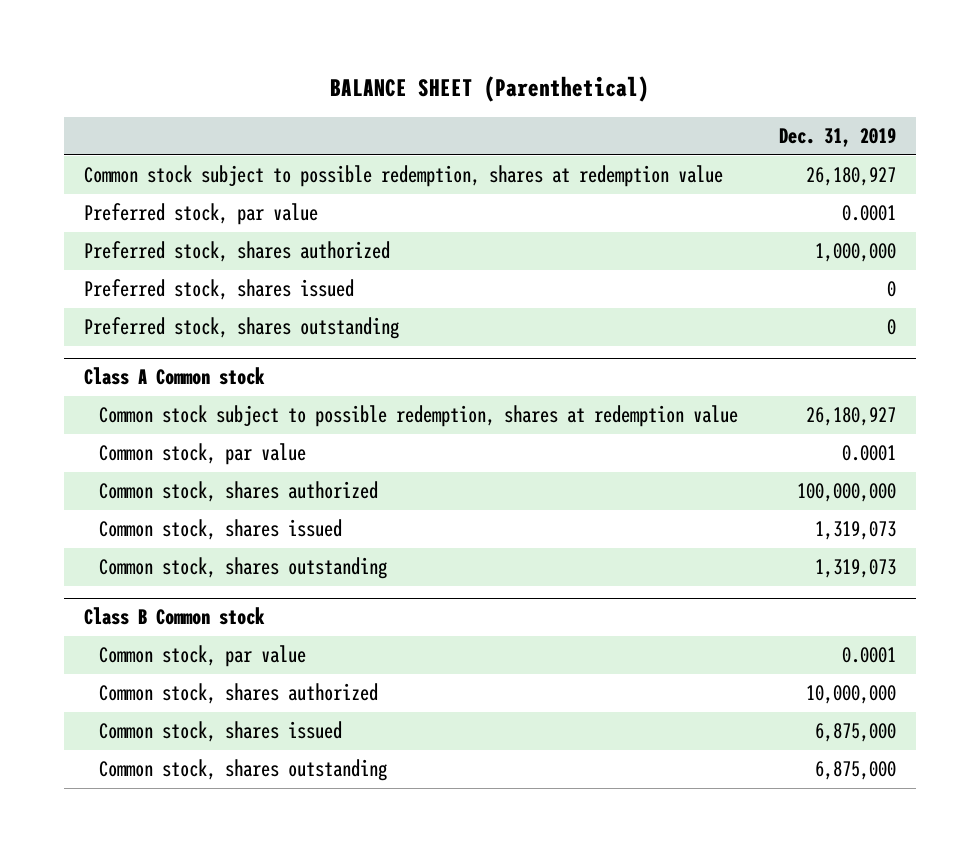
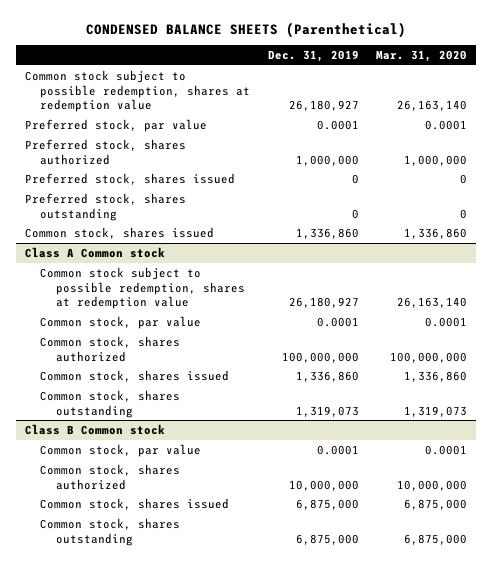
- BALANCE SHEET (Parenthetical)
+ CONDENSED BALANCE SHEETS (Parenthetical)
- | Dec. 31, 2019
+ | Dec. 31, 2019 | Mar. 31, 2020
+ Common stock, shares issued | 1,336,860 | 1,336,860
@ Class A Common stock
- Common stock, shares issued | 1,319,073
+ Common stock, shares issued | 1,336,860 | 1,336,860

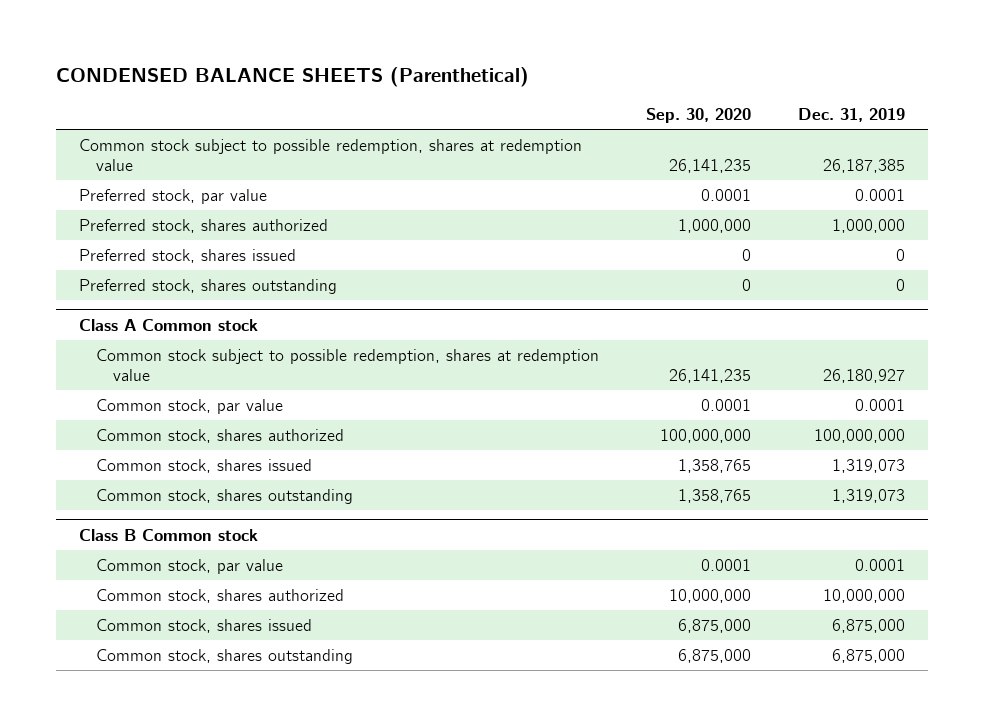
- | Dec. 31, 2019 | Mar. 31, 2020
+ | Sep. 30, 2020 | Dec. 31, 2019
- Common stock subject to possible redemption, shares at redemption value | 26,180,927 | 26,163,140
+ Common stock subject to possible redemption, shares at redemption value | 26,141,235 | 26,187,385
- Common stock, shares issued | 1,336,860 | 1,336,860
@ Class A Common stock
- Common stock, shares issued | 1,336,860 | 1,336,860
+ Common stock, shares issued | 1,358,765 | 1,319,073

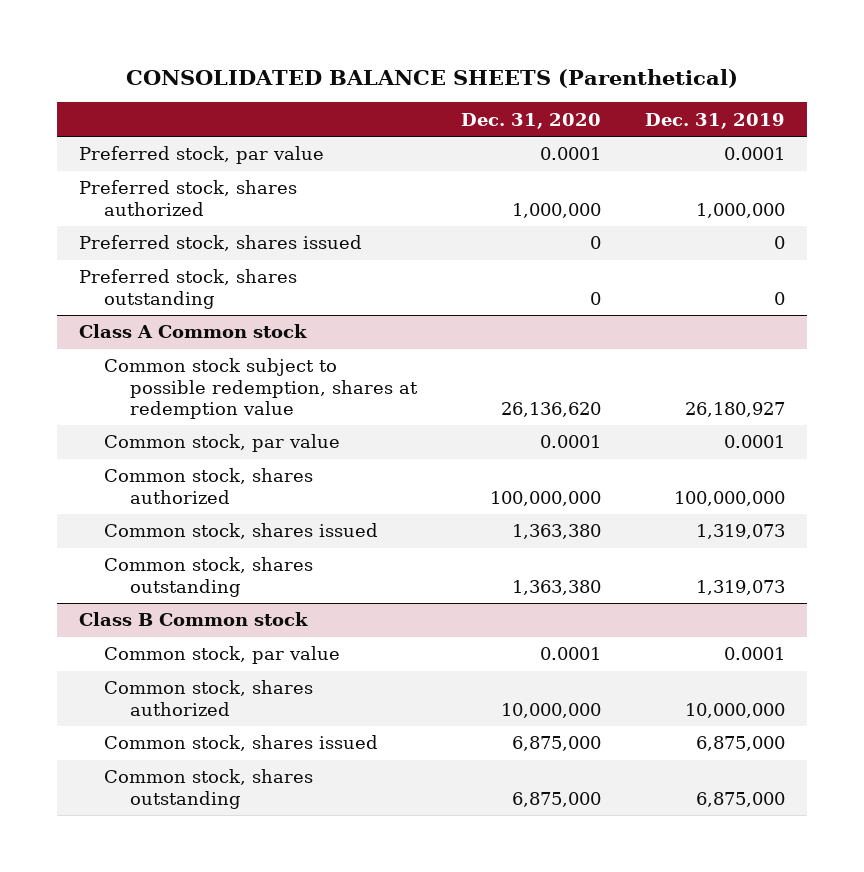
- CONDENSED BALANCE SHEETS (Parenthetical)
+ CONSOLIDATED BALANCE SHEETS (Parenthetical)
- | Sep. 30, 2020 | Dec. 31, 2019
+ | Dec. 31, 2020 | Dec. 31, 2019
- Common stock subject to possible redemption, shares at redemption value | 26,141,235 | 26,187,385

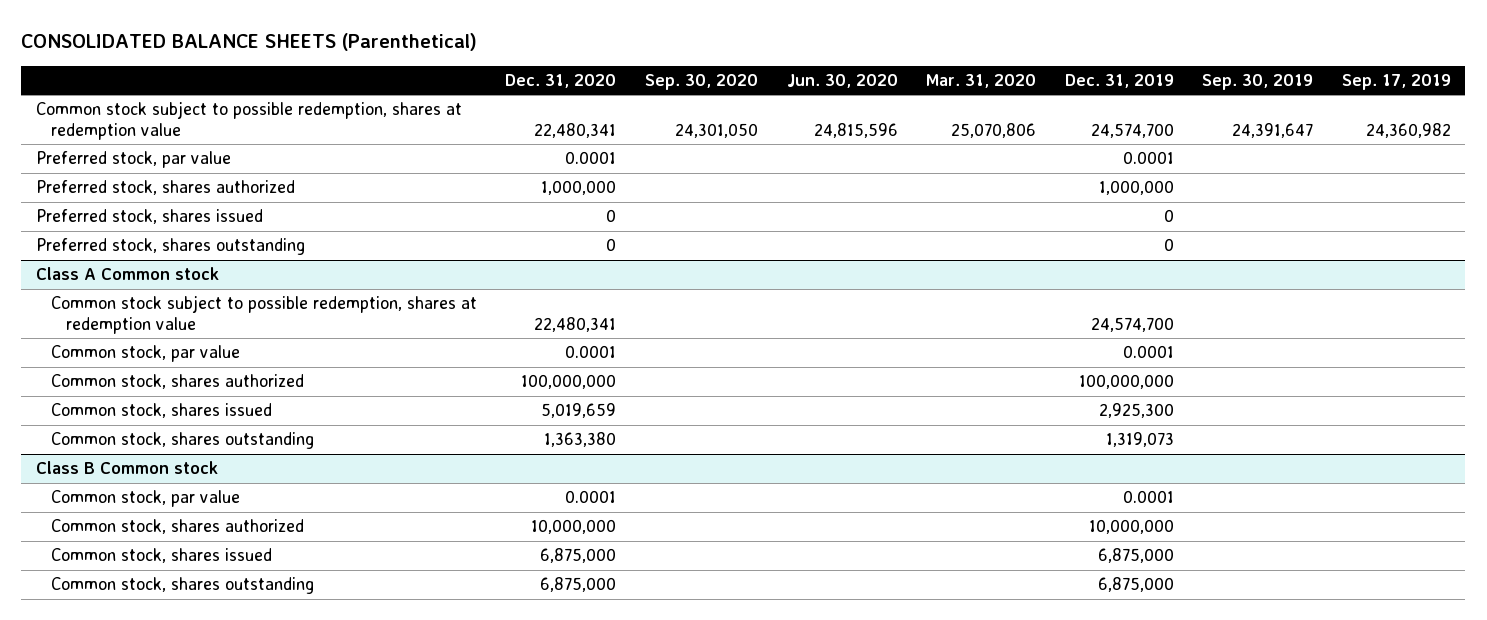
- | Dec. 31, 2020 | Dec. 31, 2019
+ | Dec. 31, 2020 | Sep. 30, 2020 | Jun. 30, 2020 | Mar. 31, 2020 | Dec. 31, 2019 | Sep. 30, 2019 | Sep. 17, 2019
+ Common stock subject to possible redemption, shares at redemption value | 22,480,341 | 24,301,050 | 24,815,596 | 25,070,806 | 24,574,700 | 24,391,647 | 24,360,982
@ Class A Common stock
- Common stock subject to possible redemption, shares at redemption value | 26,136,620 | 26,180,927
+ Common stock subject to possible redemption, shares at redemption value | 22,480,341 | | | | 24,574,700 | |
- Common stock, shares issued | 1,363,380 | 1,319,073
+ Common stock, shares issued | 5,019,659 | | | | 2,925,300 | |

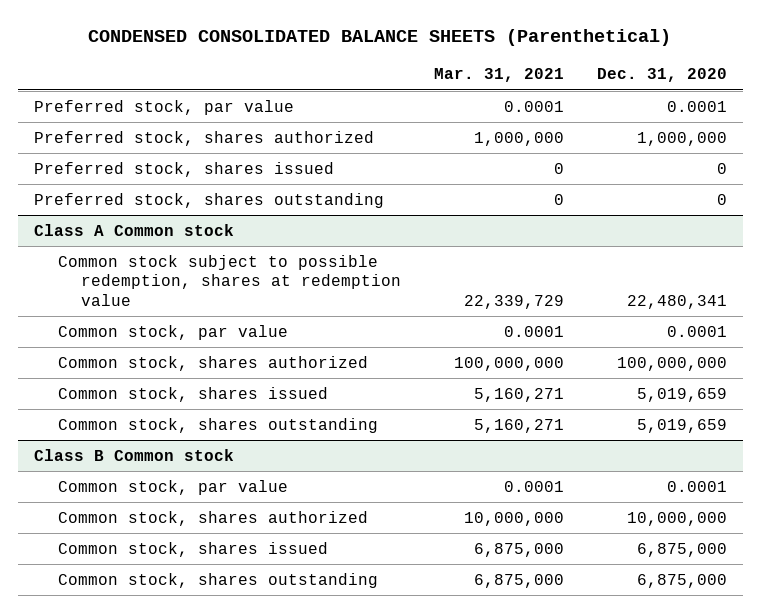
- CONSOLIDATED BALANCE SHEETS (Parenthetical)
+ CONDENSED CONSOLIDATED BALANCE SHEETS (Parenthetical)
- | Dec. 31, 2020 | Sep. 30, 2020 | Jun. 30, 2020 | Mar. 31, 2020 | Dec. 31, 2019 | Sep. 30, 2019 | Sep. 17, 2019
+ | Mar. 31, 2021 | Dec. 31, 2020
- Common stock subject to possible redemption, shares at redemption value | 22,480,341 | 24,301,050 | 24,815,596 | 25,070,806 | 24,574,700 | 24,391,647 | 24,360,982
@ Class A Common stock
- Common stock, shares outstanding | 1,363,380 | | | | 1,319,073 | |
+ Common stock, shares outstanding | 5,160,271 | 5,019,659

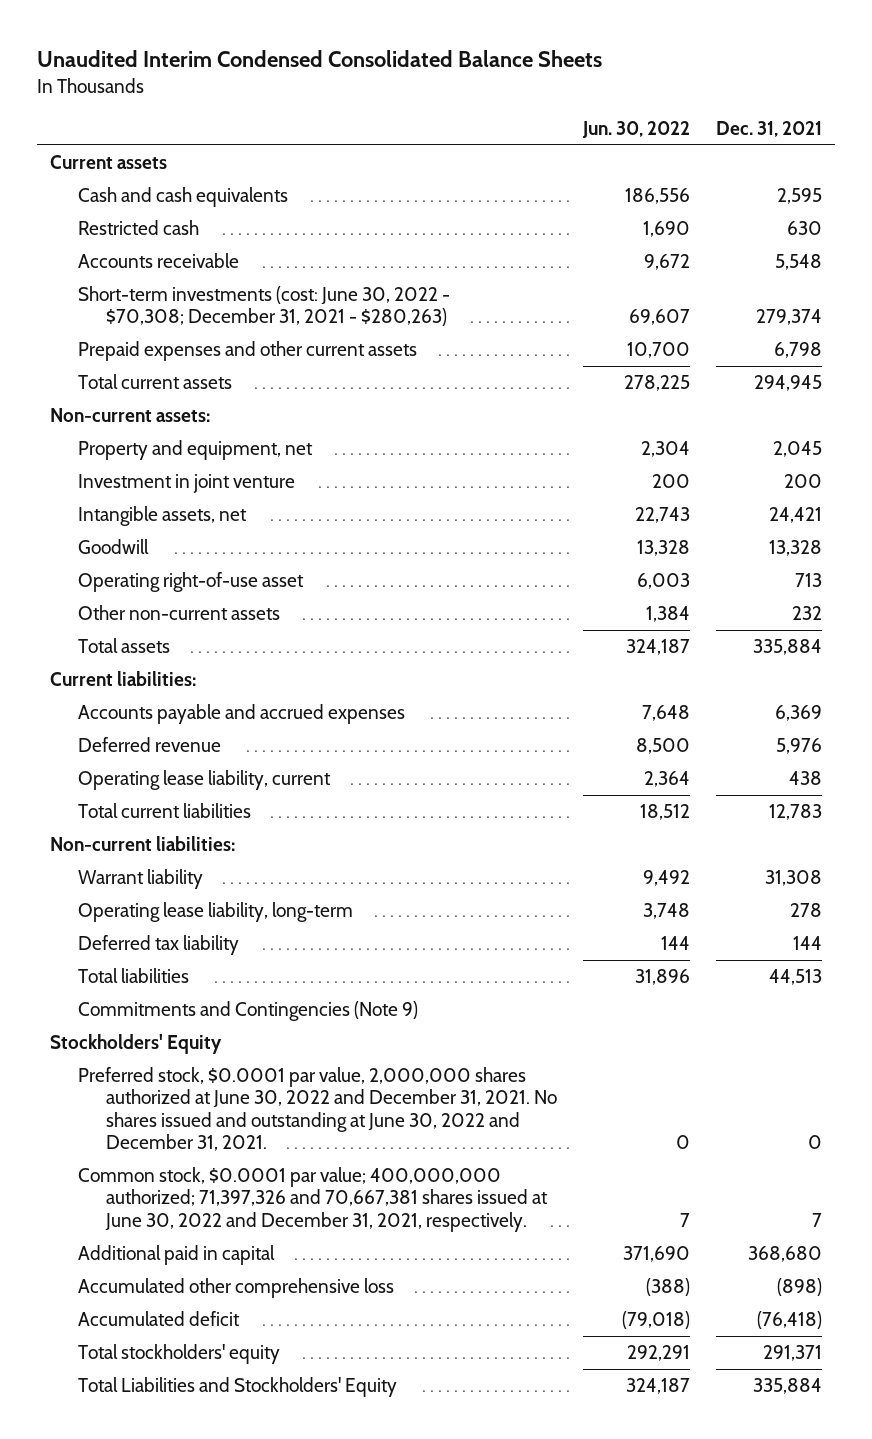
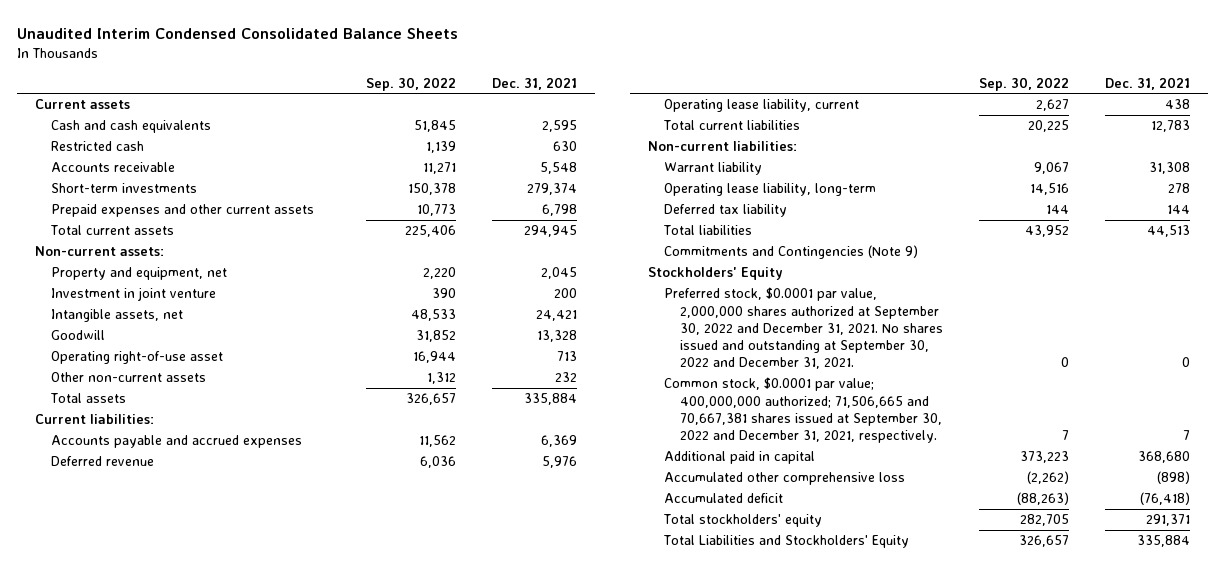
- | Jun. 30, 2022 | Dec. 31, 2021
+ | Sep. 30, 2022 | Dec. 31, 2021
- Short-term investments (cost: June 30, 2022 - $70,308; December 31, 2021 - $280,263) | 69,607 | 279,374
+ Short-term investments | 150,378 | 279,374
- Preferred stock, $0.0001 par value, 2,000,000 shares authorized at June 30, 2022 and December 31, 2021. No shares issued and outstanding at June 30, 2022 and December 31, 2021. | 0 | 0
- Common stock, $0.0001 par value; 400,000,000 authorized; 71,397,326 and 70,667,381 shares issued at June 30, 2022 and December 31, 2021, respectively. | 7 | 7
+ Preferred stock, $0.0001 par value, 2,000,000 shares authorized at September 30, 2022 and December 31, 2021. No shares issued and outstanding at September 30, 2022 and December 31, 2021. | 0 | 0
+ Common stock, $0.0001 par value; 400,000,000 authorized; 71,506,665 and 70,667,381 shares issued at September 30, 2022 and December 31, 2021, respectively. | 7 | 7

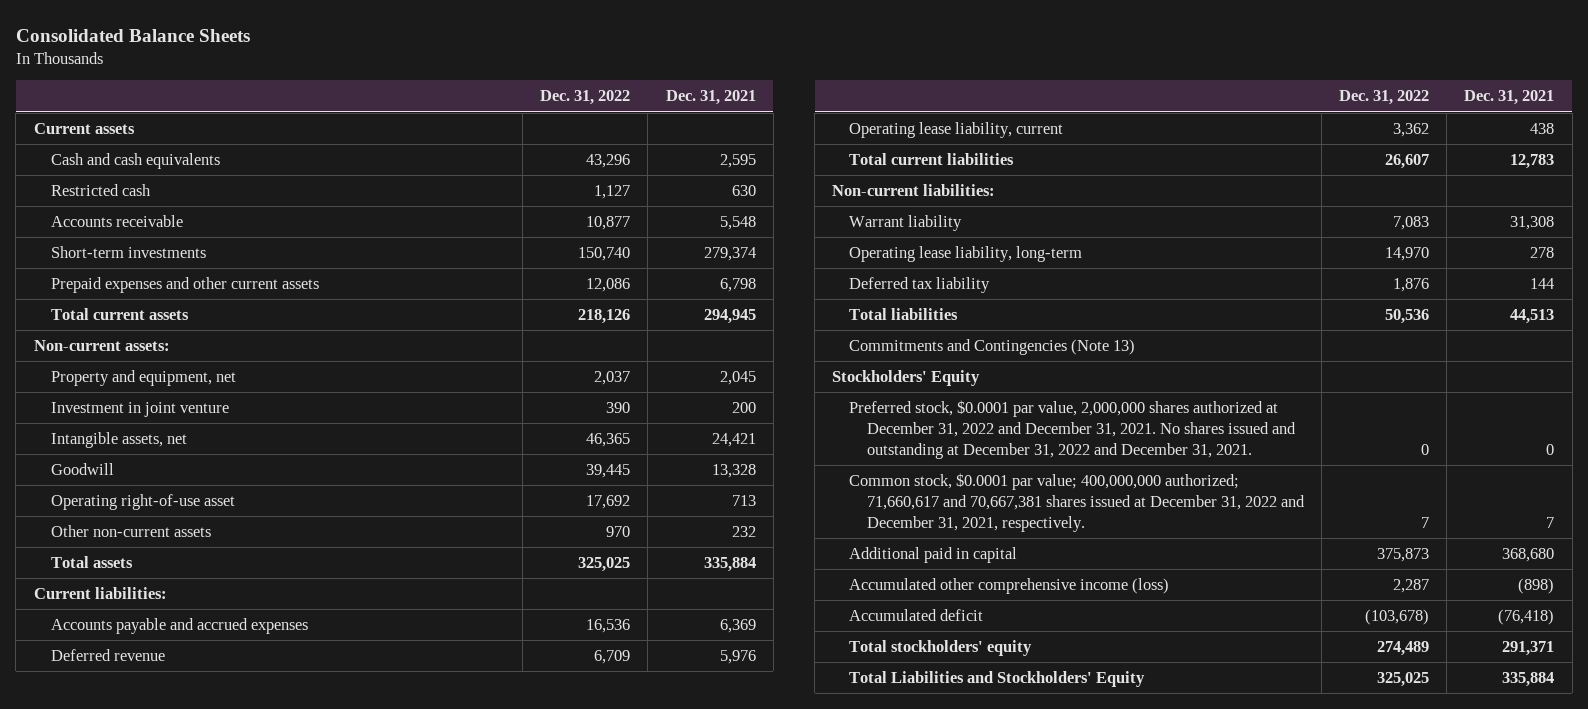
- Unaudited Interim Condensed Consolidated Balance Sheets
+ Consolidated Balance Sheets
- | Sep. 30, 2022 | Dec. 31, 2021
+ | Dec. 31, 2022 | Dec. 31, 2021
- Commitments and Contingencies (Note 9)
+ Commitments and Contingencies (Note 13)
- Preferred stock, $0.0001 par value, 2,000,000 shares authorized at September 30, 2022 and December 31, 2021. No shares issued and outstanding at September 30, 2022 and December 31, 2021. | 0 | 0
- Common stock, $0.0001 par value; 400,000,000 authorized; 71,506,665 and 70,667,381 shares issued at September 30, 2022 and December 31, 2021, respectively. | 7 | 7
+ Preferred stock, $0.0001 par value, 2,000,000 shares authorized at December 31, 2022 and December 31, 2021. No shares issued and outstanding at December 31, 2022 and December 31, 2021. | 0 | 0
+ Common stock, $0.0001 par value; 400,000,000 authorized; 71,660,617 and 70,667,381 shares issued at December 31, 2022 and December 31, 2021, respectively. | 7 | 7
- Accumulated other comprehensive loss | (2,262) | (898)
+ Accumulated other comprehensive income (loss) | 2,287 | (898)

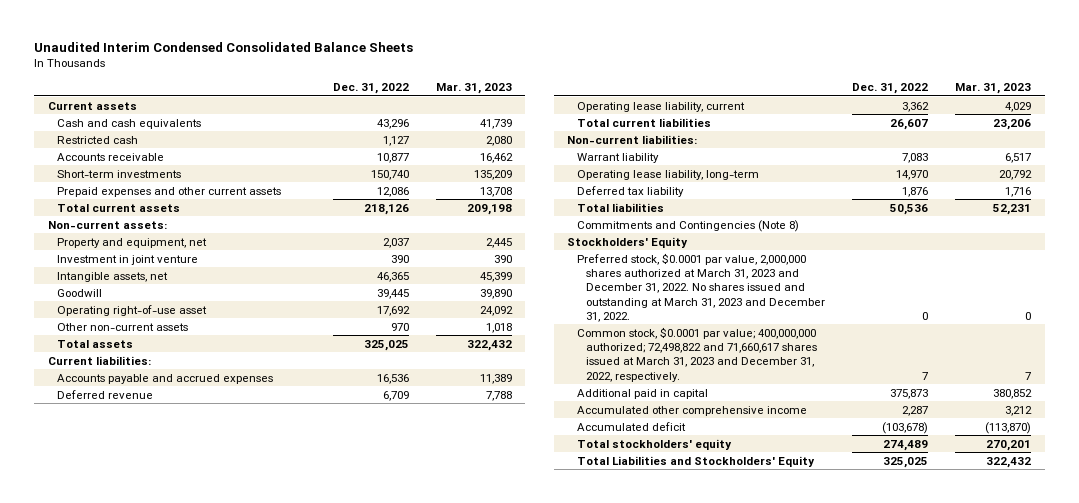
- Consolidated Balance Sheets
+ Unaudited Interim Condensed Consolidated Balance Sheets
- | Dec. 31, 2022 | Dec. 31, 2021
+ | Dec. 31, 2022 | Mar. 31, 2023
- Commitments and Contingencies (Note 13)
+ Commitments and Contingencies (Note 8)
- Preferred stock, $0.0001 par value, 2,000,000 shares authorized at December 31, 2022 and December 31, 2021. No shares issued and outstanding at December 31, 2022 and December 31, 2021. | 0 | 0
- Common stock, $0.0001 par value; 400,000,000 authorized; 71,660,617 and 70,667,381 shares issued at December 31, 2022 and December 31, 2021, respectively. | 7 | 7
+ Preferred stock, $0.0001 par value, 2,000,000 shares authorized at March 31, 2023 and December 31, 2022. No shares issued and outstanding at March 31, 2023 and December 31, 2022. | 0 | 0
+ Common stock, $0.0001 par value; 400,000,000 authorized; 72,498,822 and 71,660,617 shares issued at March 31, 2023 and December 31, 2022, respectively. | 7 | 7
- Accumulated other comprehensive income (loss) | 2,287 | (898)
+ Accumulated other comprehensive income | 2,287 | 3,212

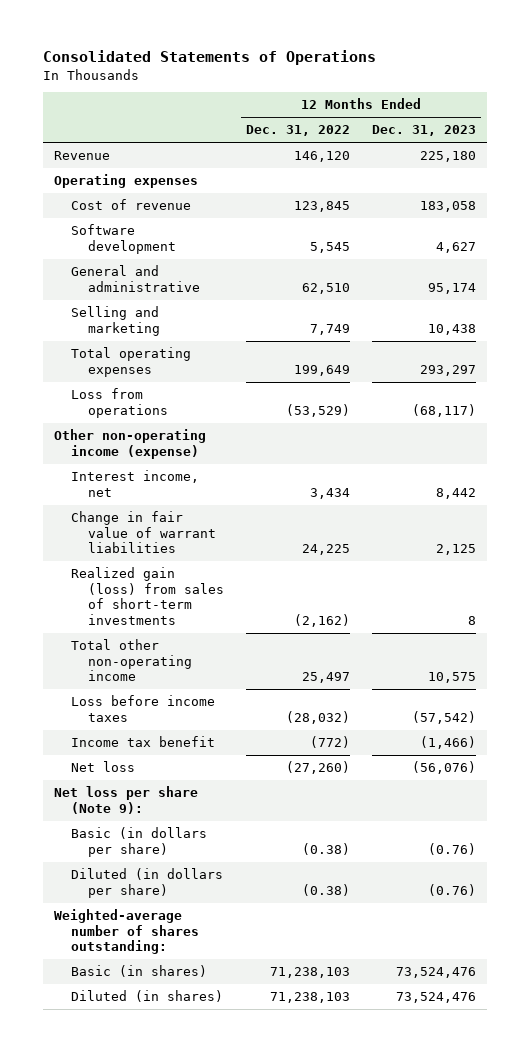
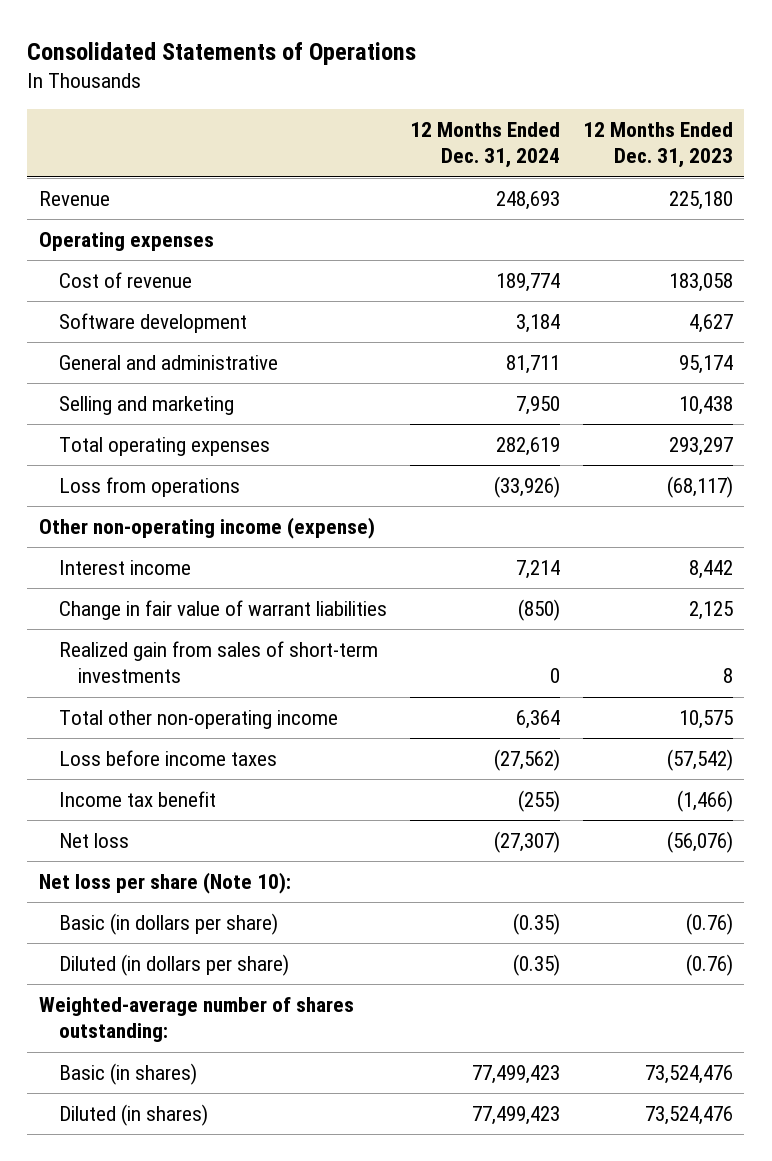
- | 12 Months Ended Dec. 31, 2022 | 12 Months Ended Dec. 31, 2023
+ | 12 Months Ended Dec. 31, 2024 | 12 Months Ended Dec. 31, 2023
- Interest income, net | 3,434 | 8,442
+ Interest income | 7,214 | 8,442
- Realized gain (loss) from sales of short-term investments | (2,162) | 8
+ Realized gain from sales of short-term investments | 0 | 8
- Net loss per share (Note 9):
+ Net loss per share (Note 10):

